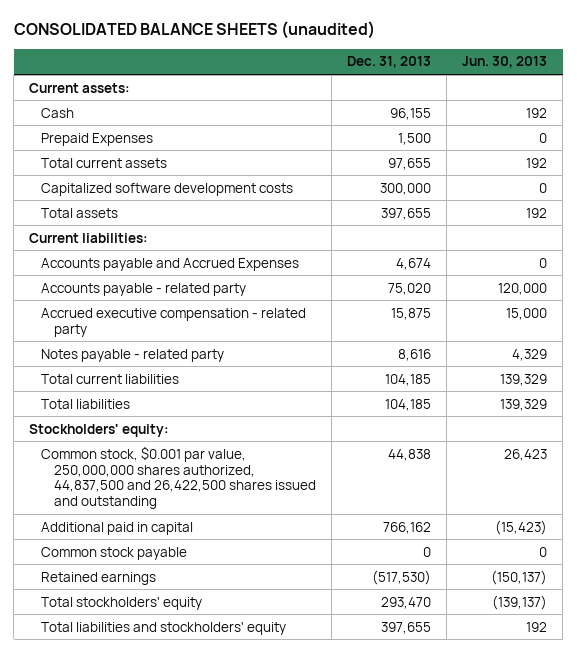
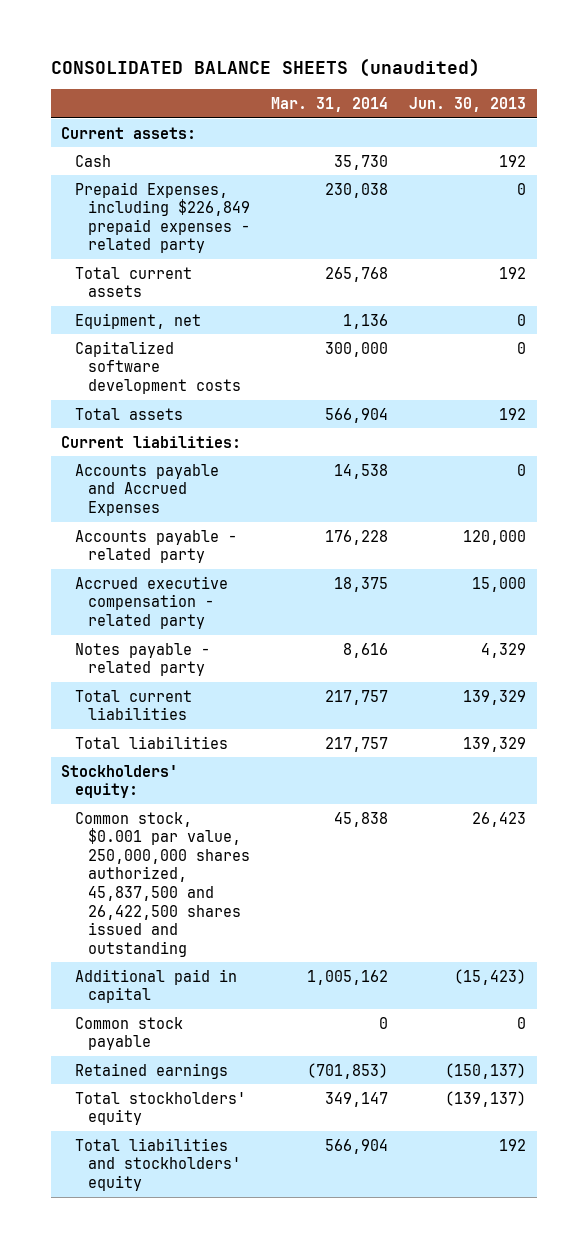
- | Dec. 31, 2013 | Jun. 30, 2013
+ | Mar. 31, 2014 | Jun. 30, 2013
- Prepaid Expenses | 1,500 | 0
+ Prepaid Expenses, including $226,849 prepaid expenses - related party | 230,038 | 0
+ Equipment, net | 1,136 | 0
- Common stock, $0.001 par value, 250,000,000 shares authorized, 44,837,500 and 26,422,500 shares issued and outstanding | 44,838 | 26,423
+ Common stock, $0.001 par value, 250,000,000 shares authorized, 45,837,500 and 26,422,500 shares issued and outstanding | 45,838 | 26,423

